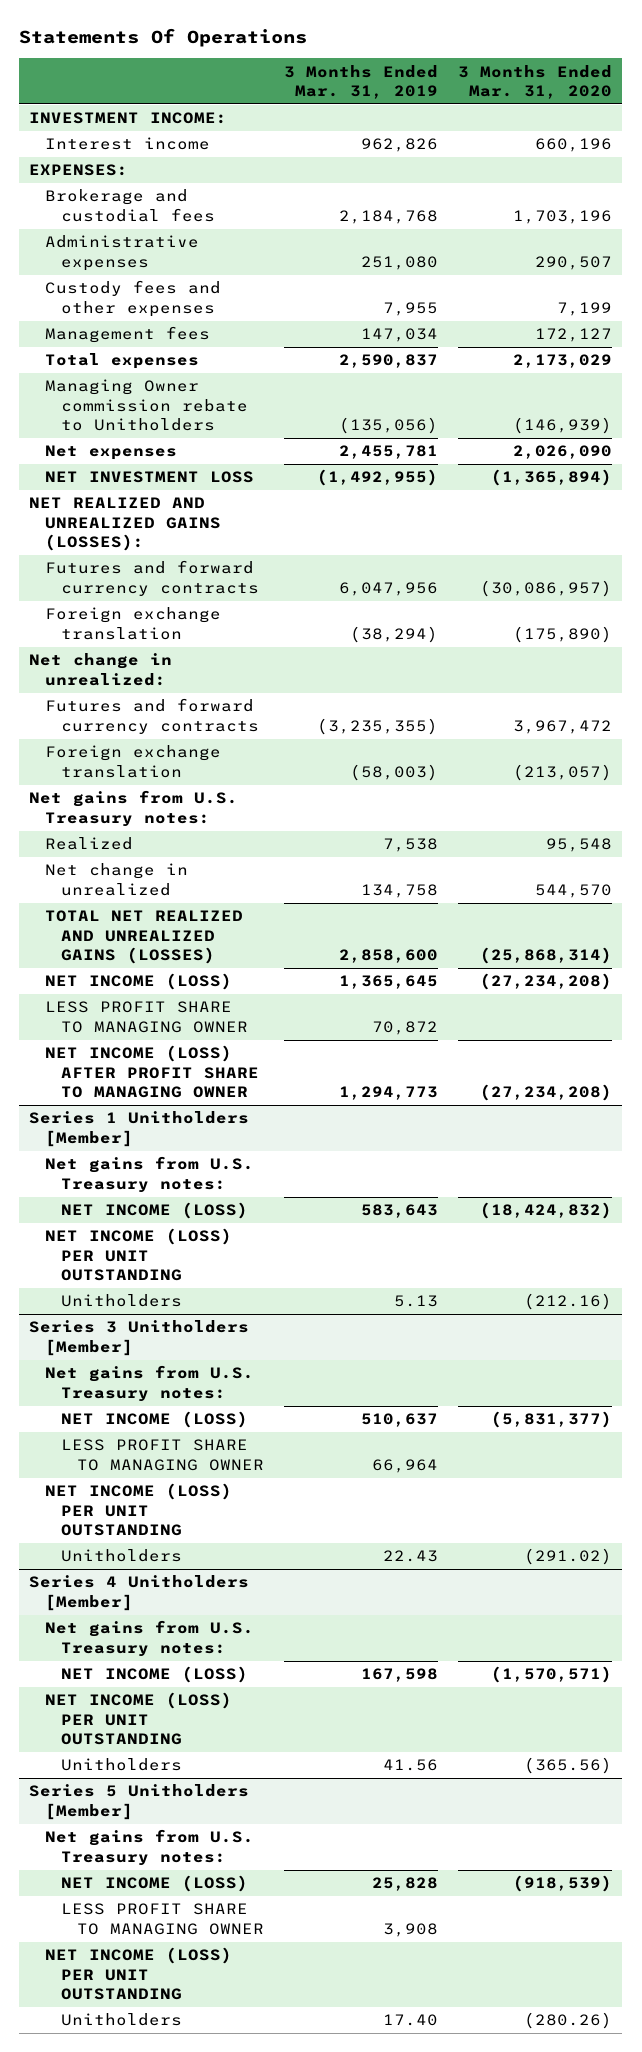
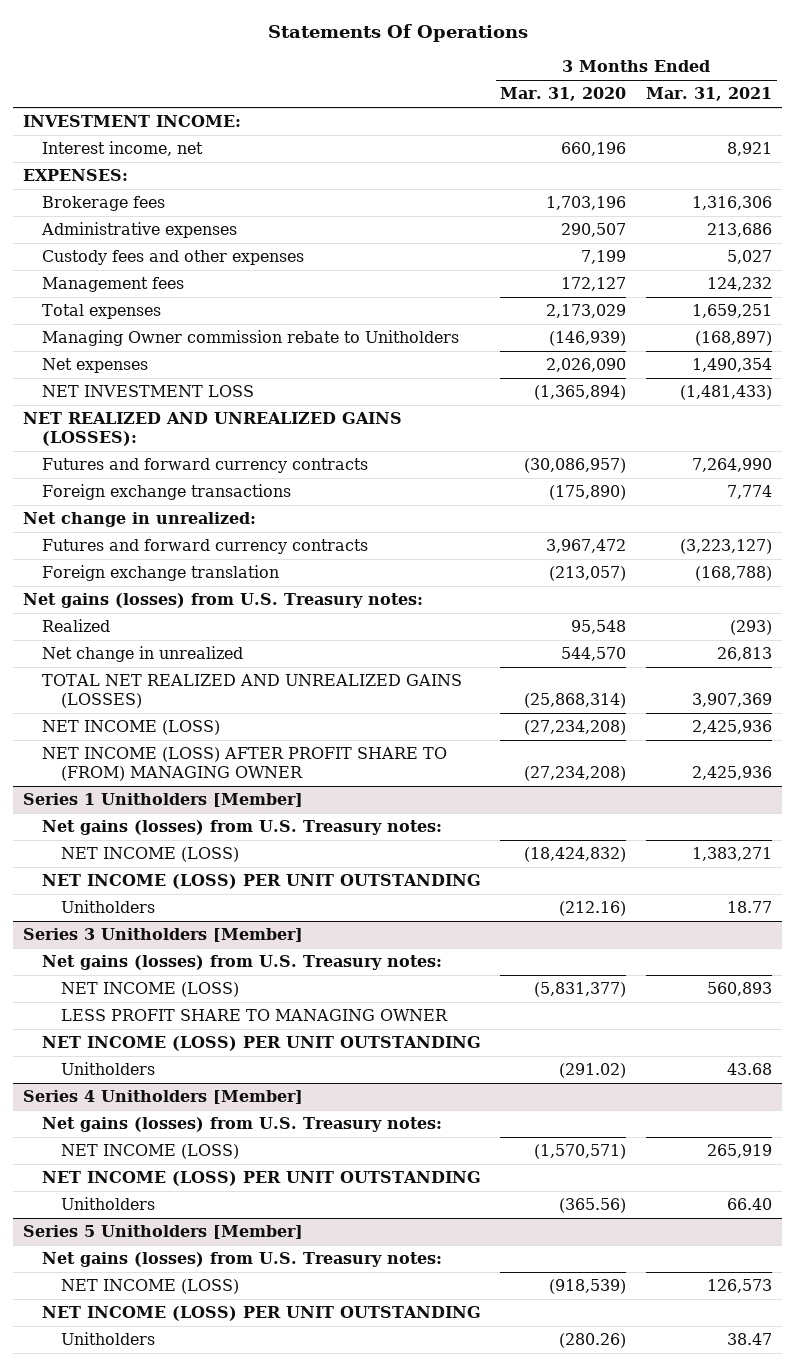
- | 3 Months Ended Mar. 31, 2019 | 3 Months Ended Mar. 31, 2020
+ | 3 Months Ended Mar. 31, 2020 | 3 Months Ended Mar. 31, 2021
- Interest income | 962,826 | 660,196
+ Interest income, net | 660,196 | 8,921
- Brokerage and custodial fees | 2,184,768 | 1,703,196
+ Brokerage fees | 1,703,196 | 1,316,306
- Foreign exchange translation | (38,294) | (175,890)
+ Foreign exchange transactions | (175,890) | 7,774
- Net gains from U.S. Treasury notes:
+ Net gains (losses) from U.S. Treasury notes:
- LESS PROFIT SHARE TO MANAGING OWNER | 70,872 |
- NET INCOME (LOSS) AFTER PROFIT SHARE TO MANAGING OWNER | 1,294,773 | (27,234,208)
+ NET INCOME (LOSS) AFTER PROFIT SHARE TO (FROM) MANAGING OWNER | (27,234,208) | 2,425,936
@ Series 1 Unitholders [Member]
- Net gains from U.S. Treasury notes:
+ Net gains (losses) from U.S. Treasury notes:
@ Series 3 Unitholders [Member]
- Net gains from U.S. Treasury notes:
+ Net gains (losses) from U.S. Treasury notes:
@ Series 4 Unitholders [Member]
- Net gains from U.S. Treasury notes:
+ Net gains (losses) from U.S. Treasury notes:
@ Series 5 Unitholders [Member]
- Net gains from U.S. Treasury notes:
+ Net gains (losses) from U.S. Treasury notes:
- LESS PROFIT SHARE TO MANAGING OWNER | 3,908 |

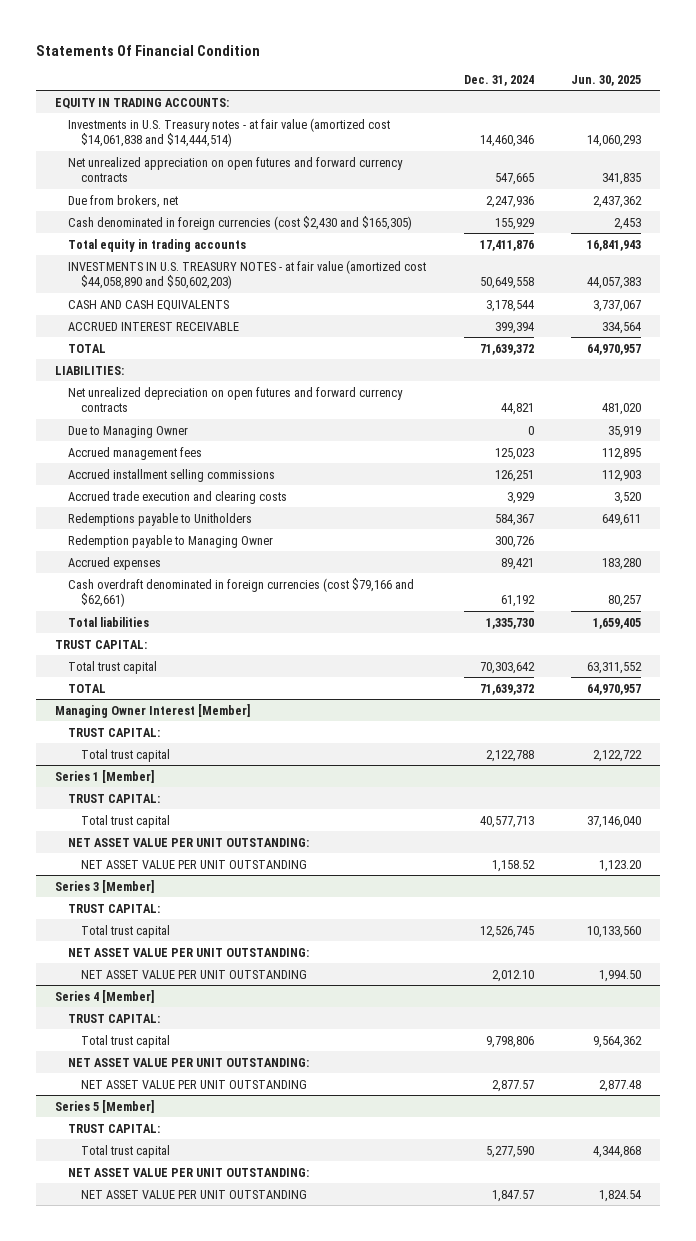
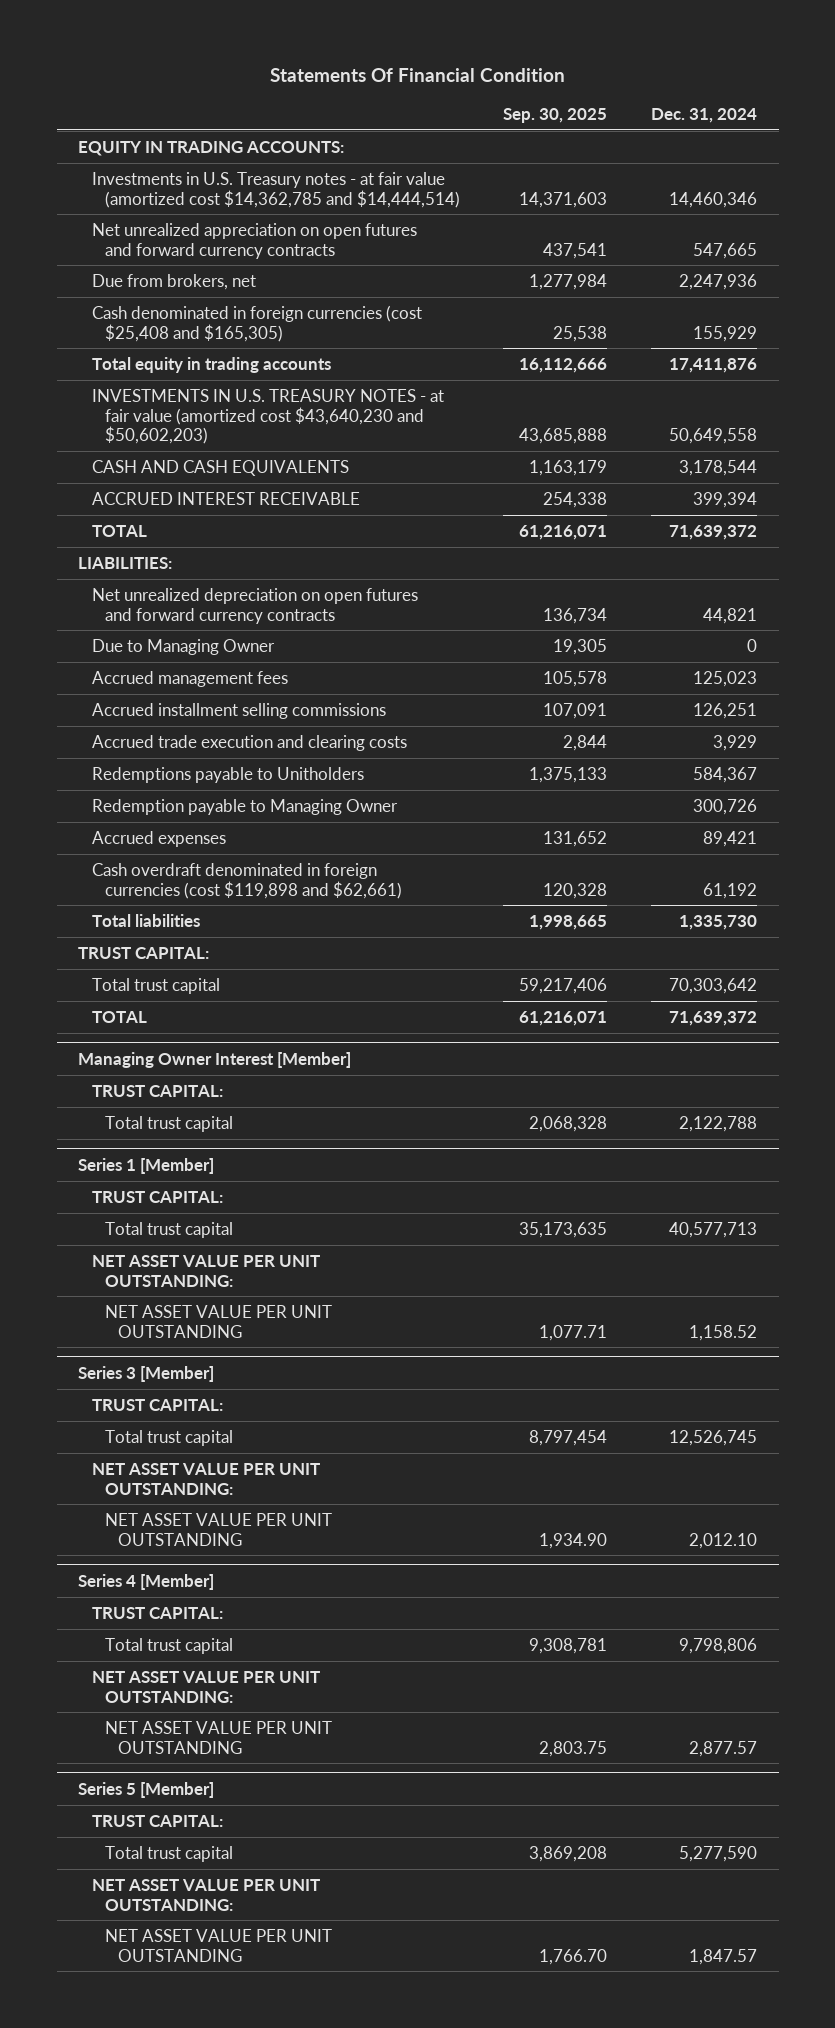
- | Dec. 31, 2024 | Jun. 30, 2025
+ | Sep. 30, 2025 | Dec. 31, 2024
- Investments in U.S. Treasury notes - at fair value (amortized cost $14,061,838 and $14,444,514) | 14,460,346 | 14,060,293
+ Investments in U.S. Treasury notes - at fair value (amortized cost $14,362,785 and $14,444,514) | 14,371,603 | 14,460,346
- Cash denominated in foreign currencies (cost $2,430 and $165,305) | 155,929 | 2,453
+ Cash denominated in foreign currencies (cost $25,408 and $165,305) | 25,538 | 155,929
- INVESTMENTS IN U.S. TREASURY NOTES - at fair value (amortized cost $44,058,890 and $50,602,203) | 50,649,558 | 44,057,383
+ INVESTMENTS IN U.S. TREASURY NOTES - at fair value (amortized cost $43,640,230 and $50,602,203) | 43,685,888 | 50,649,558
- Cash overdraft denominated in foreign currencies (cost $79,166 and $62,661) | 61,192 | 80,257
+ Cash overdraft denominated in foreign currencies (cost $119,898 and $62,661) | 120,328 | 61,192

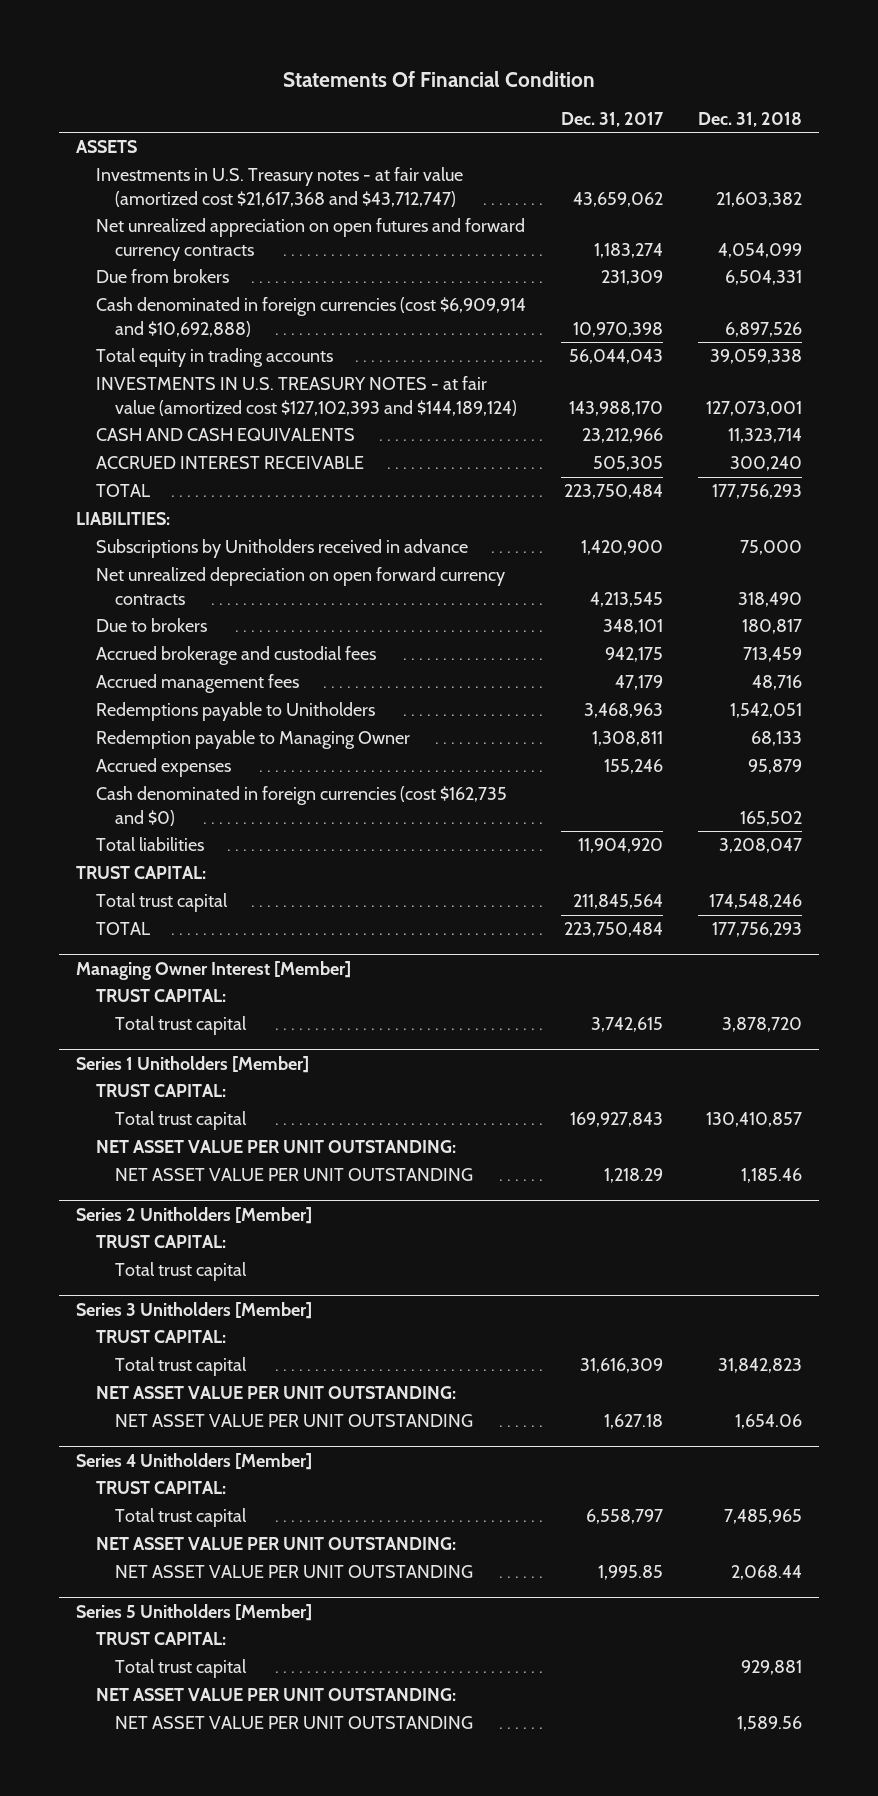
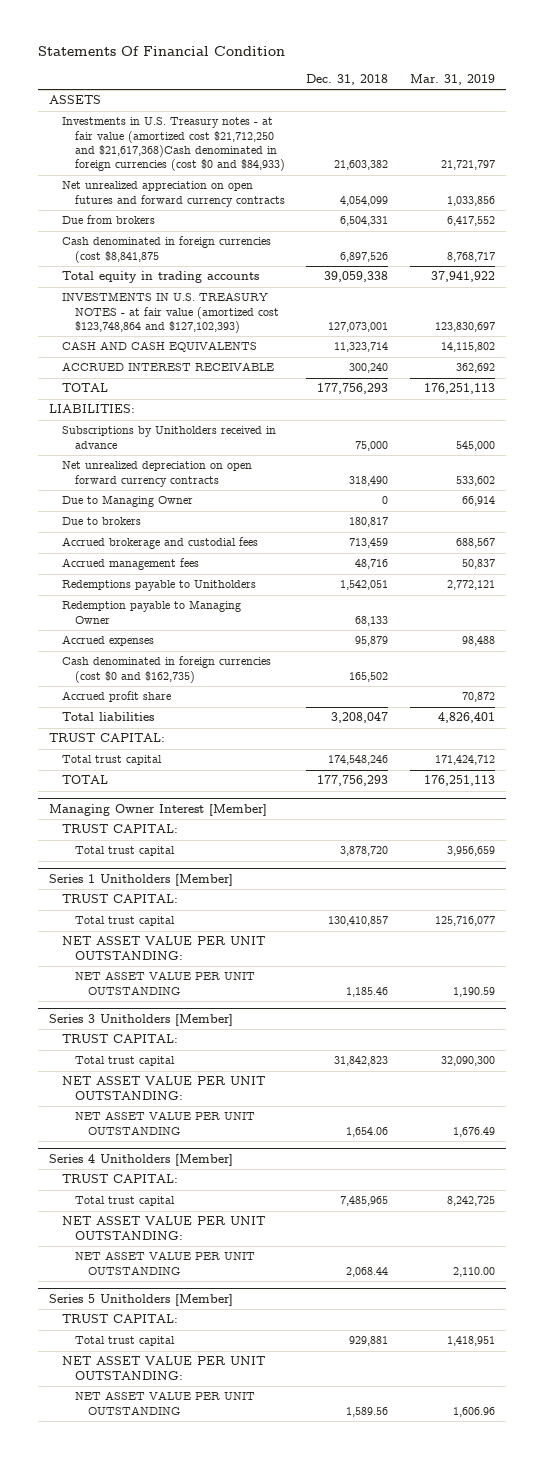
- | Dec. 31, 2017 | Dec. 31, 2018
+ | Dec. 31, 2018 | Mar. 31, 2019
- Investments in U.S. Treasury notes - at fair value (amortized cost $21,617,368 and $43,712,747) | 43,659,062 | 21,603,382
+ Investments in U.S. Treasury notes - at fair value (amortized cost $21,712,250 and $21,617,368)Cash denominated in foreign currencies (cost $0 and $84,933) | 21,603,382 | 21,721,797
- Cash denominated in foreign currencies (cost $6,909,914 and $10,692,888) | 10,970,398 | 6,897,526
+ Cash denominated in foreign currencies (cost $8,841,875 | 6,897,526 | 8,768,717
- INVESTMENTS IN U.S. TREASURY NOTES - at fair value (amortized cost $127,102,393 and $144,189,124) | 143,988,170 | 127,073,001
+ INVESTMENTS IN U.S. TREASURY NOTES - at fair value (amortized cost $123,748,864 and $127,102,393) | 127,073,001 | 123,830,697
+ Due to Managing Owner | 0 | 66,914
- Cash denominated in foreign currencies (cost $162,735 and $0) | | 165,502
+ Cash denominated in foreign currencies (cost $0 and $162,735) | 165,502 |
+ Accrued profit share | | 70,872
- Series 2 Unitholders [Member]
- TRUST CAPITAL:
- Total trust capital

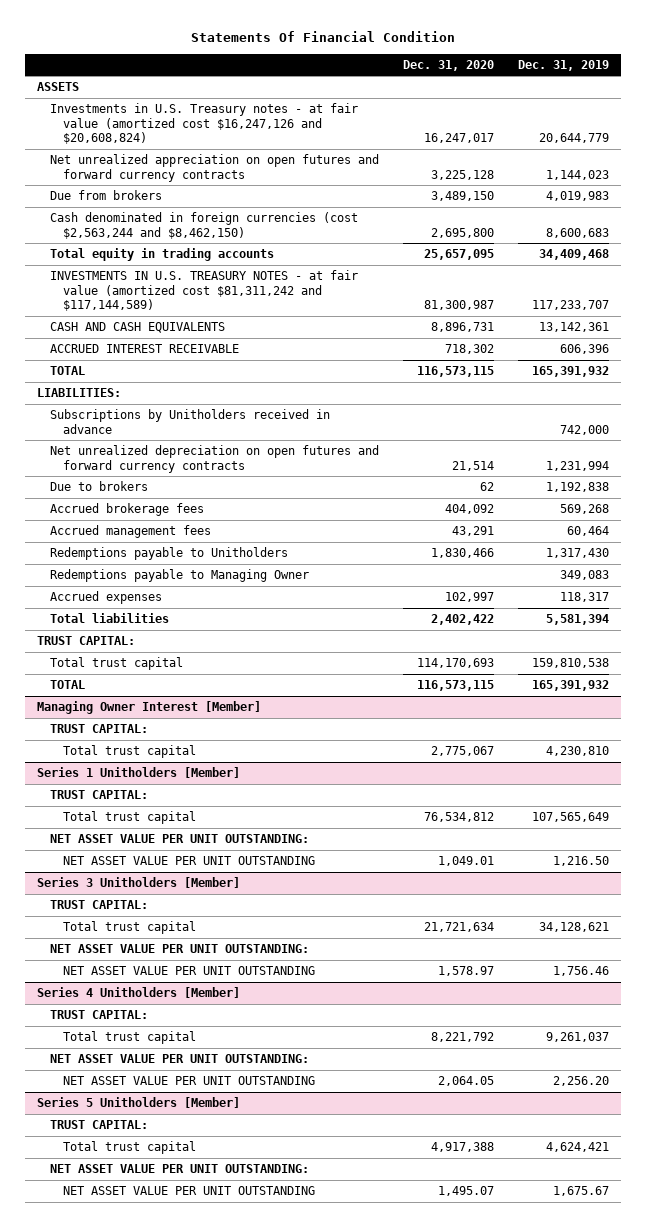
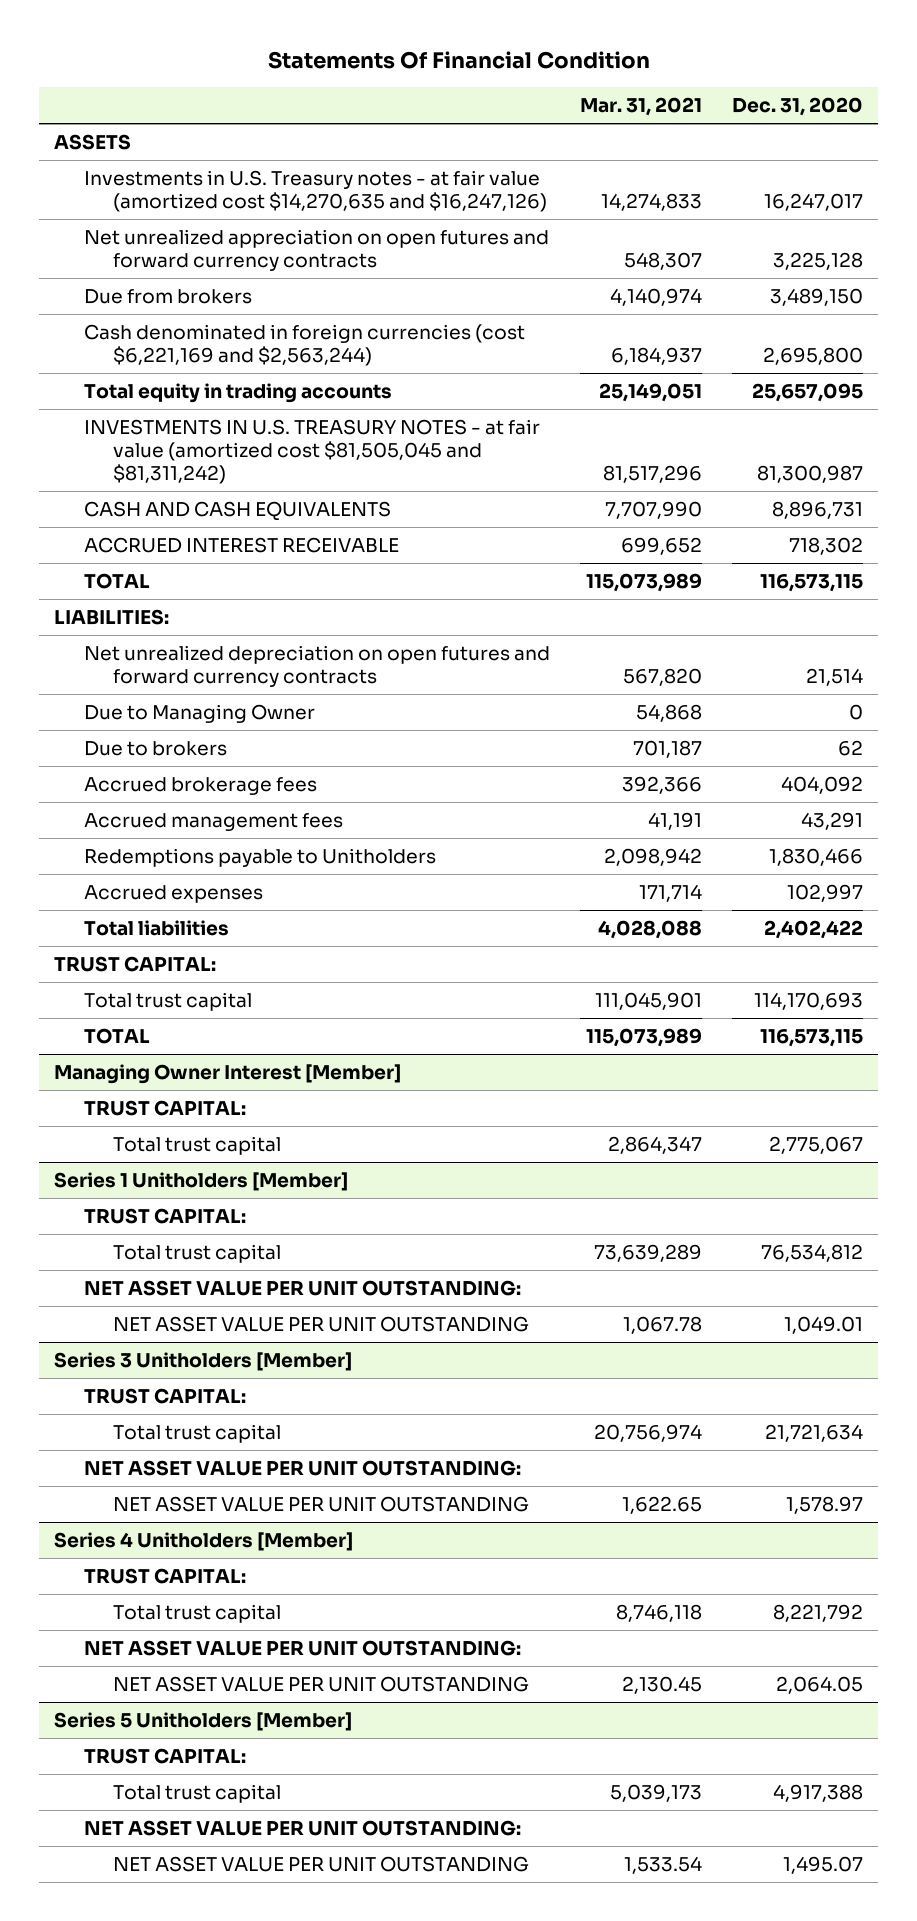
- | Dec. 31, 2020 | Dec. 31, 2019
+ | Mar. 31, 2021 | Dec. 31, 2020
- Investments in U.S. Treasury notes - at fair value (amortized cost $16,247,126 and $20,608,824) | 16,247,017 | 20,644,779
+ Investments in U.S. Treasury notes - at fair value (amortized cost $14,270,635 and $16,247,126) | 14,274,833 | 16,247,017
- Cash denominated in foreign currencies (cost $2,563,244 and $8,462,150) | 2,695,800 | 8,600,683
+ Cash denominated in foreign currencies (cost $6,221,169 and $2,563,244) | 6,184,937 | 2,695,800
- INVESTMENTS IN U.S. TREASURY NOTES - at fair value (amortized cost $81,311,242 and $117,144,589) | 81,300,987 | 117,233,707
+ INVESTMENTS IN U.S. TREASURY NOTES - at fair value (amortized cost $81,505,045 and $81,311,242) | 81,517,296 | 81,300,987
- Subscriptions by Unitholders received in advance | | 742,000
+ Due to Managing Owner | 54,868 | 0
- Redemptions payable to Managing Owner | | 349,083

